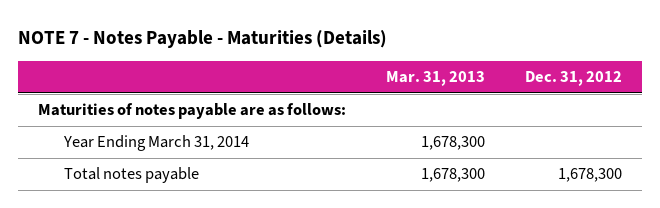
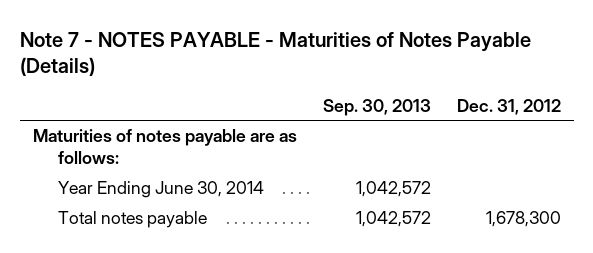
- NOTE 7 - Notes Payable - Maturities (Details)
+ Note 7 - NOTES PAYABLE - Maturities of Notes Payable (Details)
- | Mar. 31, 2013 | Dec. 31, 2012
+ | Sep. 30, 2013 | Dec. 31, 2012
- Year Ending March 31, 2014 | 1,678,300 |
+ Year Ending June 30, 2014 | 1,042,572 |

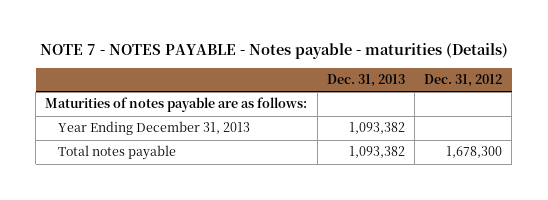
- Note 7 - NOTES PAYABLE - Maturities of Notes Payable (Details)
+ NOTE 7 - NOTES PAYABLE - Notes payable - maturities (Details)
- | Sep. 30, 2013 | Dec. 31, 2012
+ | Dec. 31, 2013 | Dec. 31, 2012
- Year Ending June 30, 2014 | 1,042,572 |
+ Year Ending December 31, 2013 | 1,093,382 |

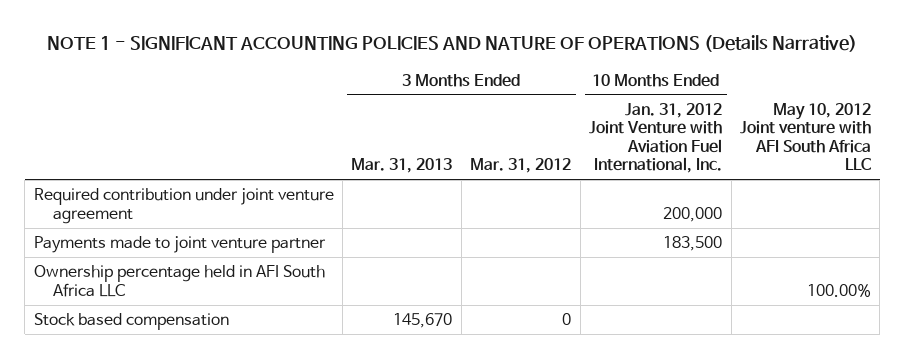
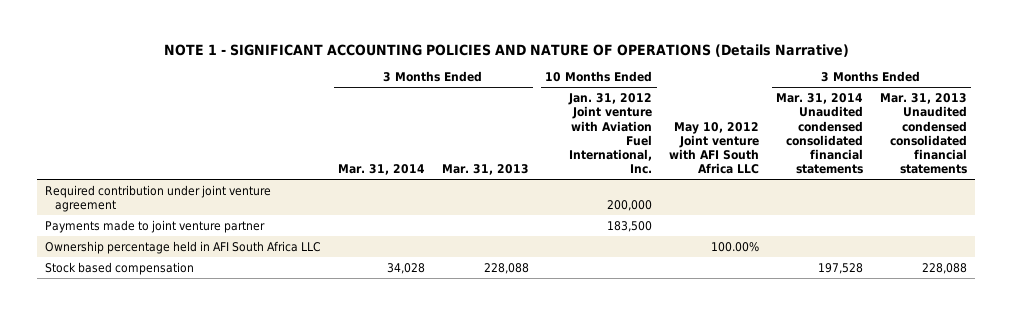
- | 3 Months Ended Mar. 31, 2013 | 3 Months Ended Mar. 31, 2012 | 10 Months Ended Jan. 31, 2012 Joint Venture with Aviation Fuel International, Inc. | May 10, 2012 Joint venture with AFI South Africa LLC
+ | 3 Months Ended Mar. 31, 2014 | 3 Months Ended Mar. 31, 2013 | 10 Months Ended Jan. 31, 2012 Joint venture with Aviation Fuel International, Inc. | May 10, 2012 Joint venture with AFI South Africa LLC | 3 Months Ended Mar. 31, 2014 Unaudited condensed consolidated financial statements | 3 Months Ended Mar. 31, 2013 Unaudited condensed consolidated financial statements
- Stock based compensation | 145,670 | 0 | |
+ Stock based compensation | 34,028 | 228,088 | | | 197,528 | 228,088

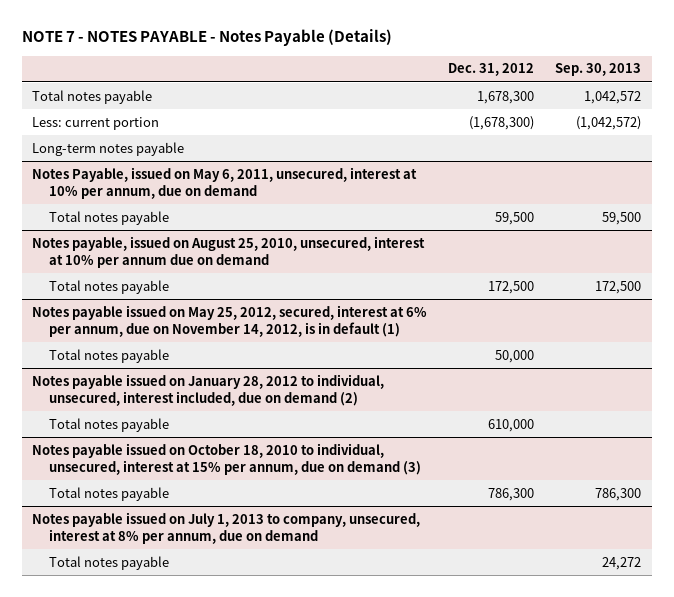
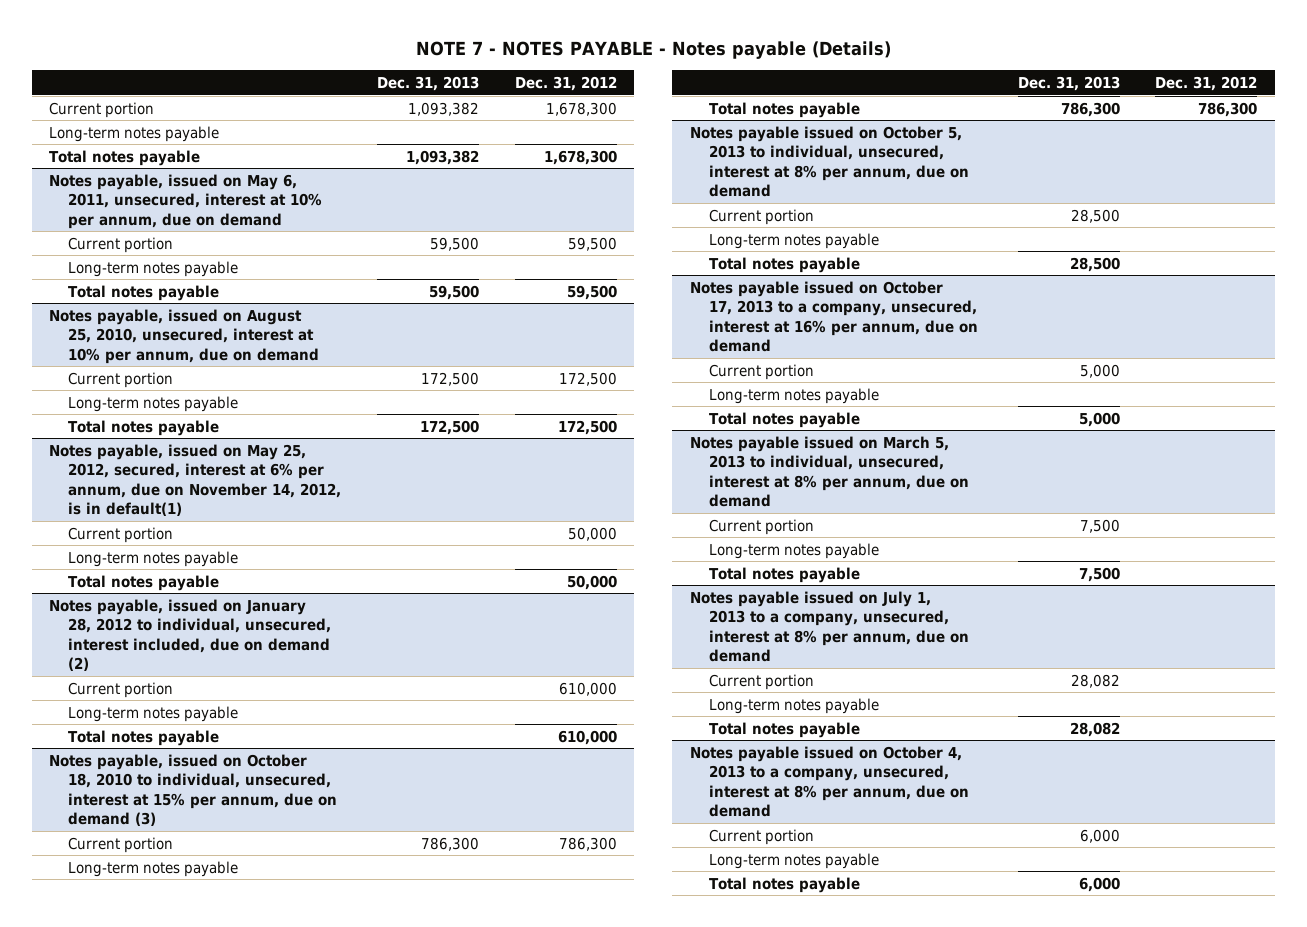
- NOTE 7 - NOTES PAYABLE - Notes Payable (Details)
+ NOTE 7 - NOTES PAYABLE - Notes payable (Details)
- | Dec. 31, 2012 | Sep. 30, 2013
+ | Dec. 31, 2013 | Dec. 31, 2012
- Less: current portion | (1,678,300) | (1,042,572)
+ Current portion | 1,093,382 | 1,678,300
- Notes Payable, issued on May 6, 2011, unsecured, interest at 10% per annum, due on demand
moved down: Total notes payable | 1,093,382 | 1,678,300
+ Notes payable, issued on May 6, 2011, unsecured, interest at 10% per annum, due on demand
+ Current portion | 59,500 | 59,500
+ Long-term notes payable
- Notes payable, issued on August 25, 2010, unsecured, interest at 10% per annum due on demand
+ Notes payable, issued on August 25, 2010, unsecured, interest at 10% per annum, due on demand
+ Current portion | 172,500 | 172,500
+ Long-term notes payable
- Notes payable issued on May 25, 2012, secured, interest at 6% per annum, due on November 14, 2012, is in default (1)
+ Notes payable, issued on May 25, 2012, secured, interest at 6% per annum, due on November 14, 2012, is in default(1)
+ Current portion | | 50,000
+ Long-term notes payable
- Notes payable issued on January 28, 2012 to individual, unsecured, interest included, due on demand (2)
+ Notes payable, issued on January 28, 2012 to individual, unsecured, interest included, due on demand (2)
+ Current portion | | 610,000
+ Long-term notes payable
- Notes payable issued on October 18, 2010 to individual, unsecured, interest at 15% per annum, due on demand (3)
+ Notes payable, issued on October 18, 2010 to individual, unsecured, interest at 15% per annum, due on demand (3)
+ Current portion | 786,300 | 786,300
+ Long-term notes payable
- Notes payable issued on July 1, 2013 to company, unsecured, interest at 8% per annum, due on demand
+ Notes payable issued on October 5, 2013 to individual, unsecured, interest at 8% per annum, due on demand
+ Current portion | 28,500 |
+ Long-term notes payable
+ Total notes payable | 28,500 |
+ Notes payable issued on October 17, 2013 to a company, unsecured, interest at 16% per annum, due on demand
+ Current portion | 5,000 |
+ Long-term notes payable
+ Total notes payable | 5,000 |
+ Notes payable issued on March 5, 2013 to individual, unsecured, interest at 8% per annum, due on demand
+ Current portion | 7,500 |
+ Long-term notes payable
+ Total notes payable | 7,500 |
+ Notes payable issued on July 1, 2013 to a company, unsecured, interest at 8% per annum, due on demand
+ Current portion | 28,082 |
+ Long-term notes payable
+ Notes payable issued on October 4, 2013 to a company, unsecured, interest at 8% per annum, due on demand
+ Current portion | 6,000 |
+ Long-term notes payable
+ Total notes payable | 6,000 |

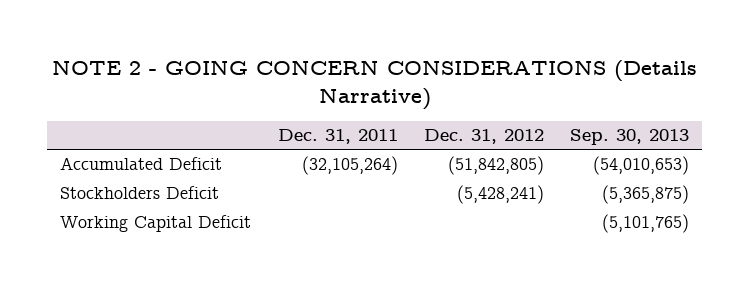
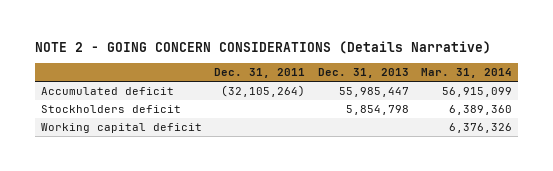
- | Dec. 31, 2011 | Dec. 31, 2012 | Sep. 30, 2013
+ | Dec. 31, 2011 | Dec. 31, 2013 | Mar. 31, 2014
- Accumulated Deficit | (32,105,264) | (51,842,805) | (54,010,653)
- Stockholders Deficit | | (5,428,241) | (5,365,875)
- Working Capital Deficit | | | (5,101,765)
+ Accumulated deficit | (32,105,264) | 55,985,447 | 56,915,099
+ Stockholders deficit | | 5,854,798 | 6,389,360
+ Working capital deficit | | | 6,376,326

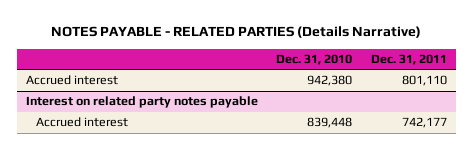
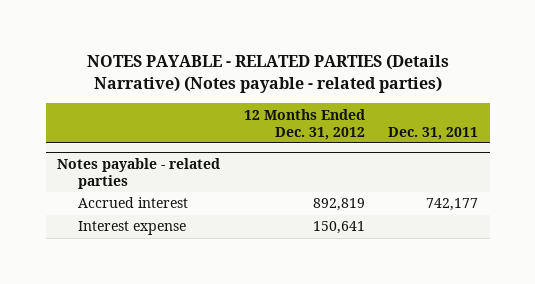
- NOTES PAYABLE - RELATED PARTIES (Details Narrative)
+ NOTES PAYABLE - RELATED PARTIES (Details Narrative) (Notes payable - related parties)
- | Dec. 31, 2010 | Dec. 31, 2011
+ | 12 Months Ended Dec. 31, 2012 | Dec. 31, 2011
- Accrued interest | 942,380 | 801,110
- Interest on related party notes payable
+ Notes payable - related parties
+ Interest expense | 150,641 |

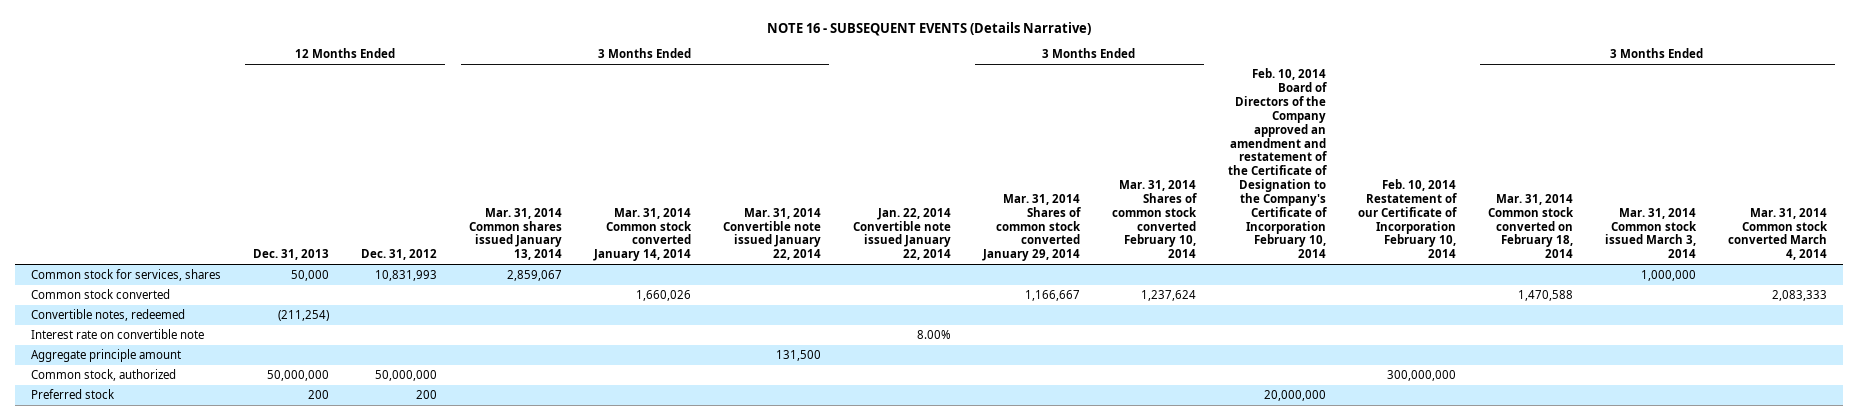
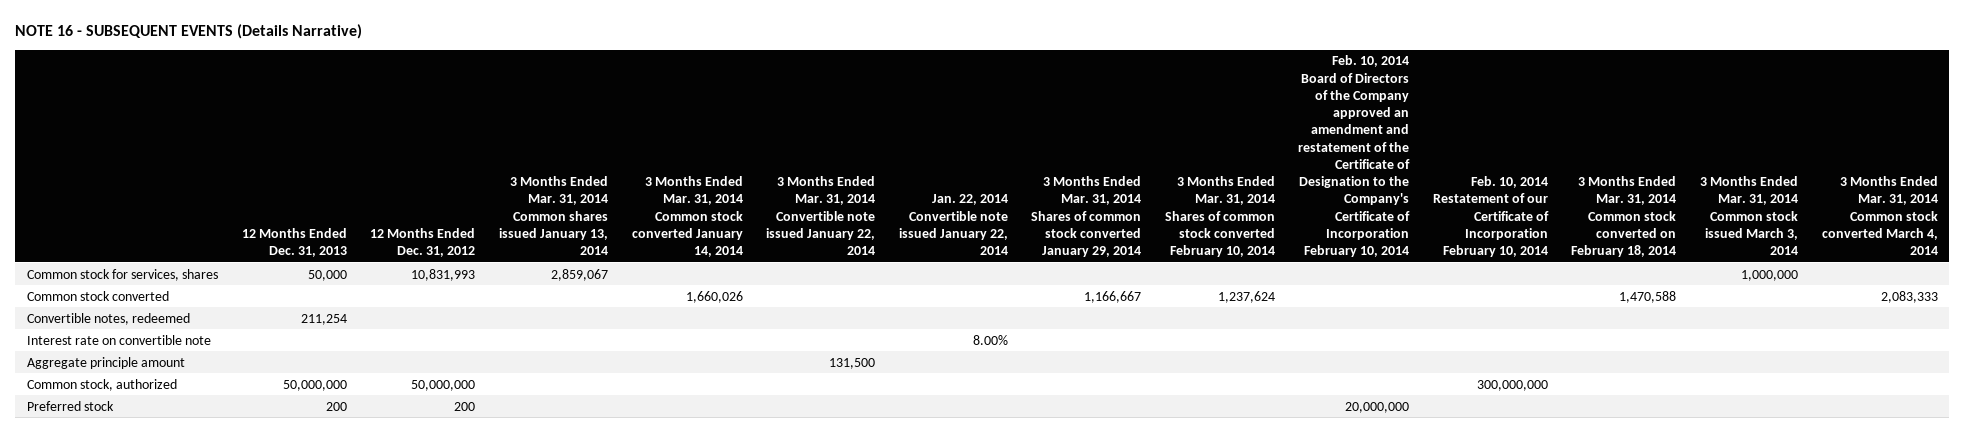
- Convertible notes, redeemed | (211,254) | | | | | | | | | | | |
+ Convertible notes, redeemed | 211,254 | | | | | | | | | | | |

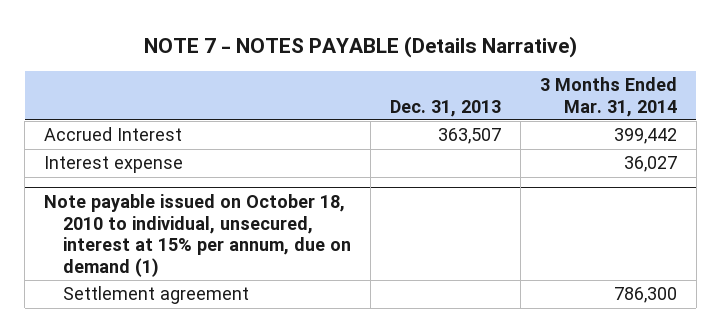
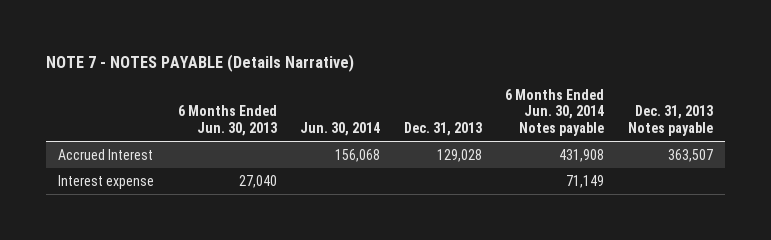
- | Dec. 31, 2013 | 3 Months Ended Mar. 31, 2014
+ | 6 Months Ended Jun. 30, 2013 | Jun. 30, 2014 | Dec. 31, 2013 | 6 Months Ended Jun. 30, 2014 Notes payable | Dec. 31, 2013 Notes payable
- Accrued Interest | 363,507 | 399,442
+ Accrued Interest | | 156,068 | 129,028 | 431,908 | 363,507
- Note payable issued on October 18, 2010 to individual, unsecured, interest at 15% per annum, due on demand (1)
- Settlement agreement | | 786,300

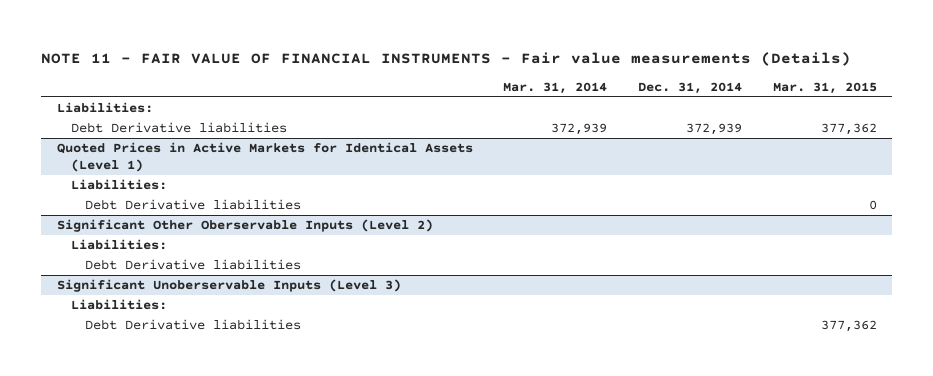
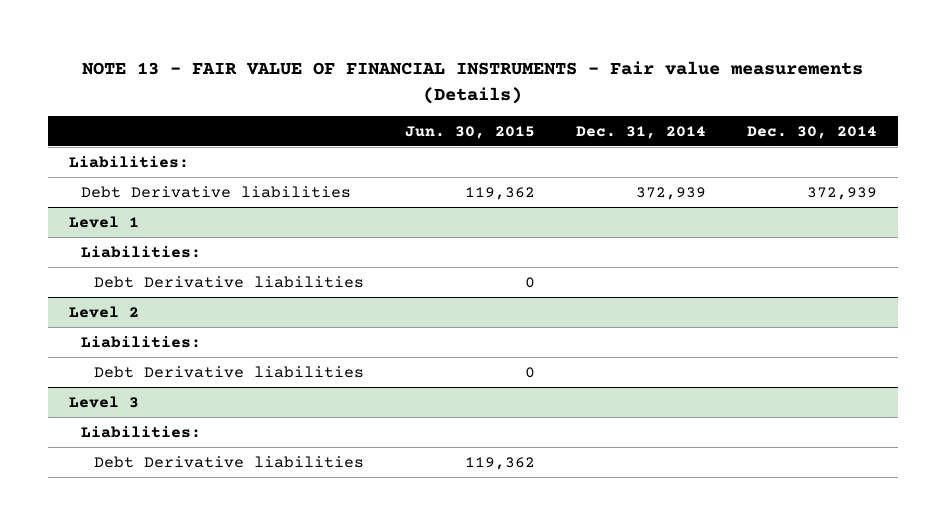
- NOTE 11 - FAIR VALUE OF FINANCIAL INSTRUMENTS - Fair value measurements (Details)
+ NOTE 13 - FAIR VALUE OF FINANCIAL INSTRUMENTS - Fair value measurements (Details)
- | Mar. 31, 2014 | Dec. 31, 2014 | Mar. 31, 2015
+ | Jun. 30, 2015 | Dec. 31, 2014 | Dec. 30, 2014
- Quoted Prices in Active Markets for Identical Assets (Level 1)
+ Level 1
- Significant Other Oberservable Inputs (Level 2)
+ Level 2
- Significant Unoberservable Inputs (Level 3)
+ Level 3

